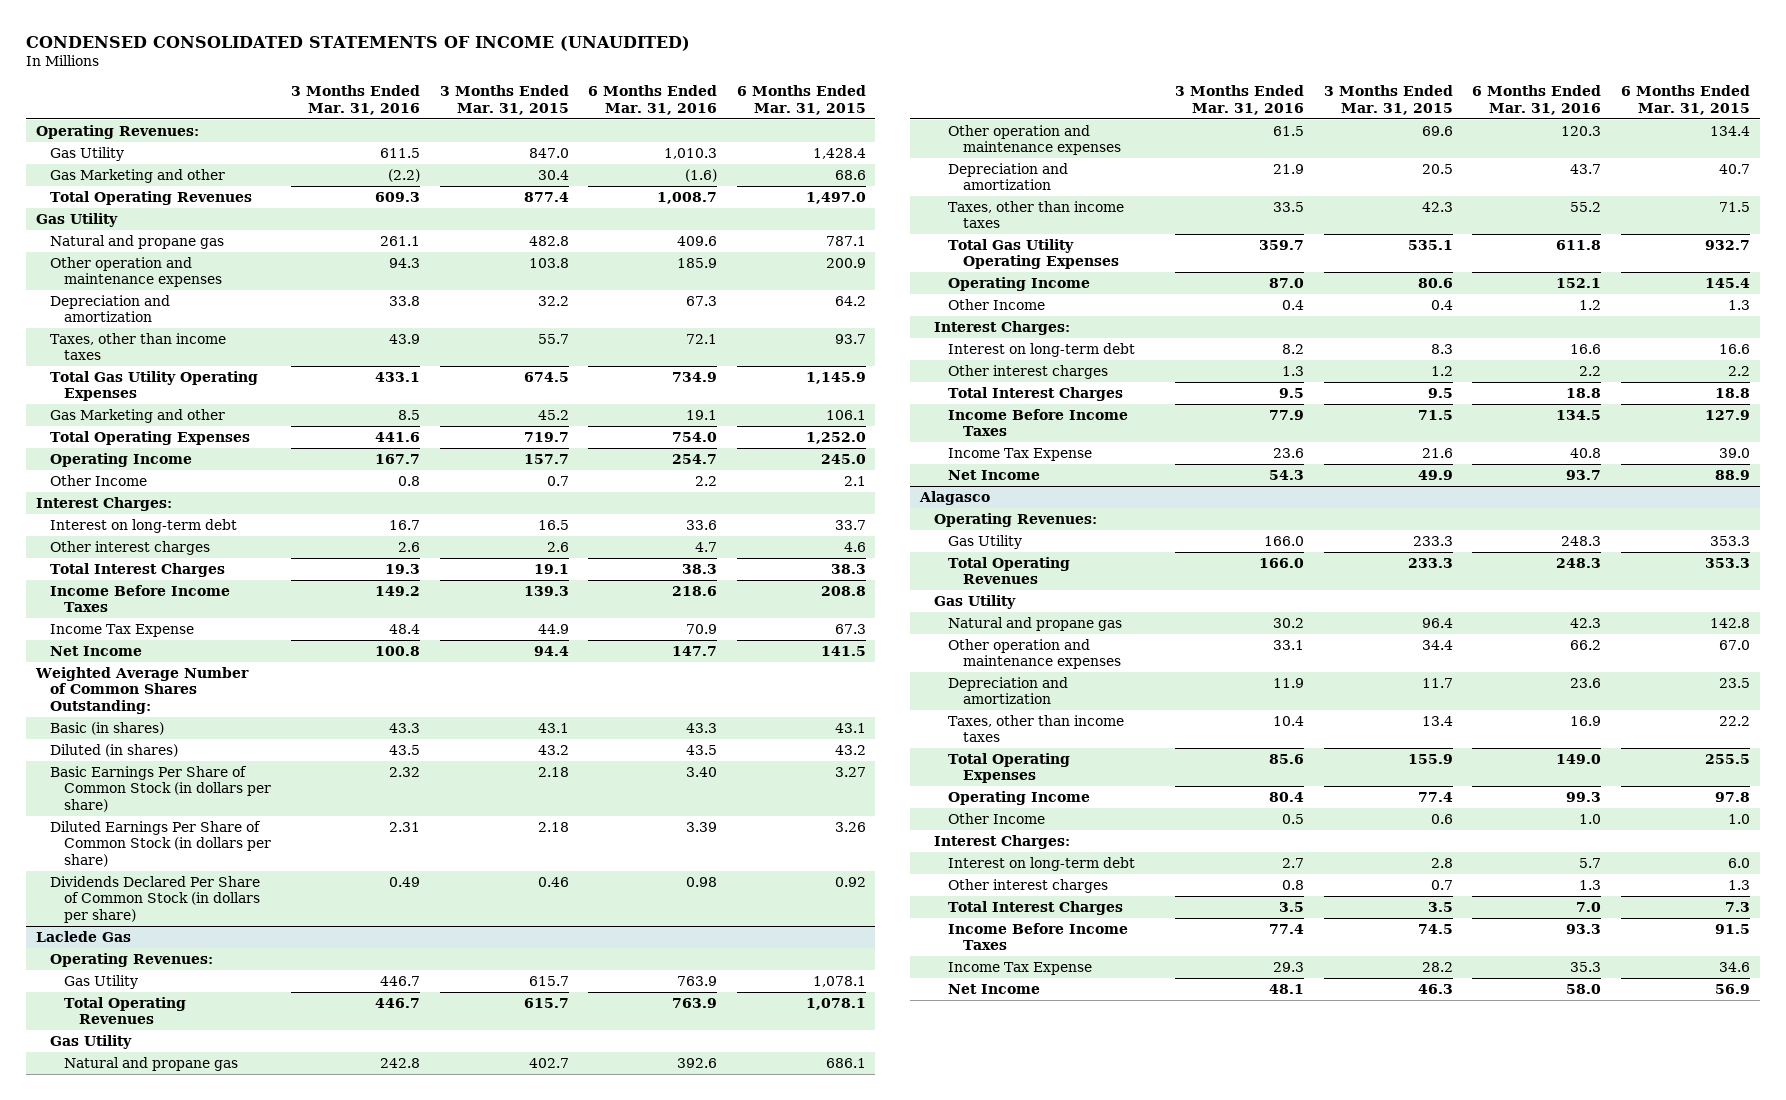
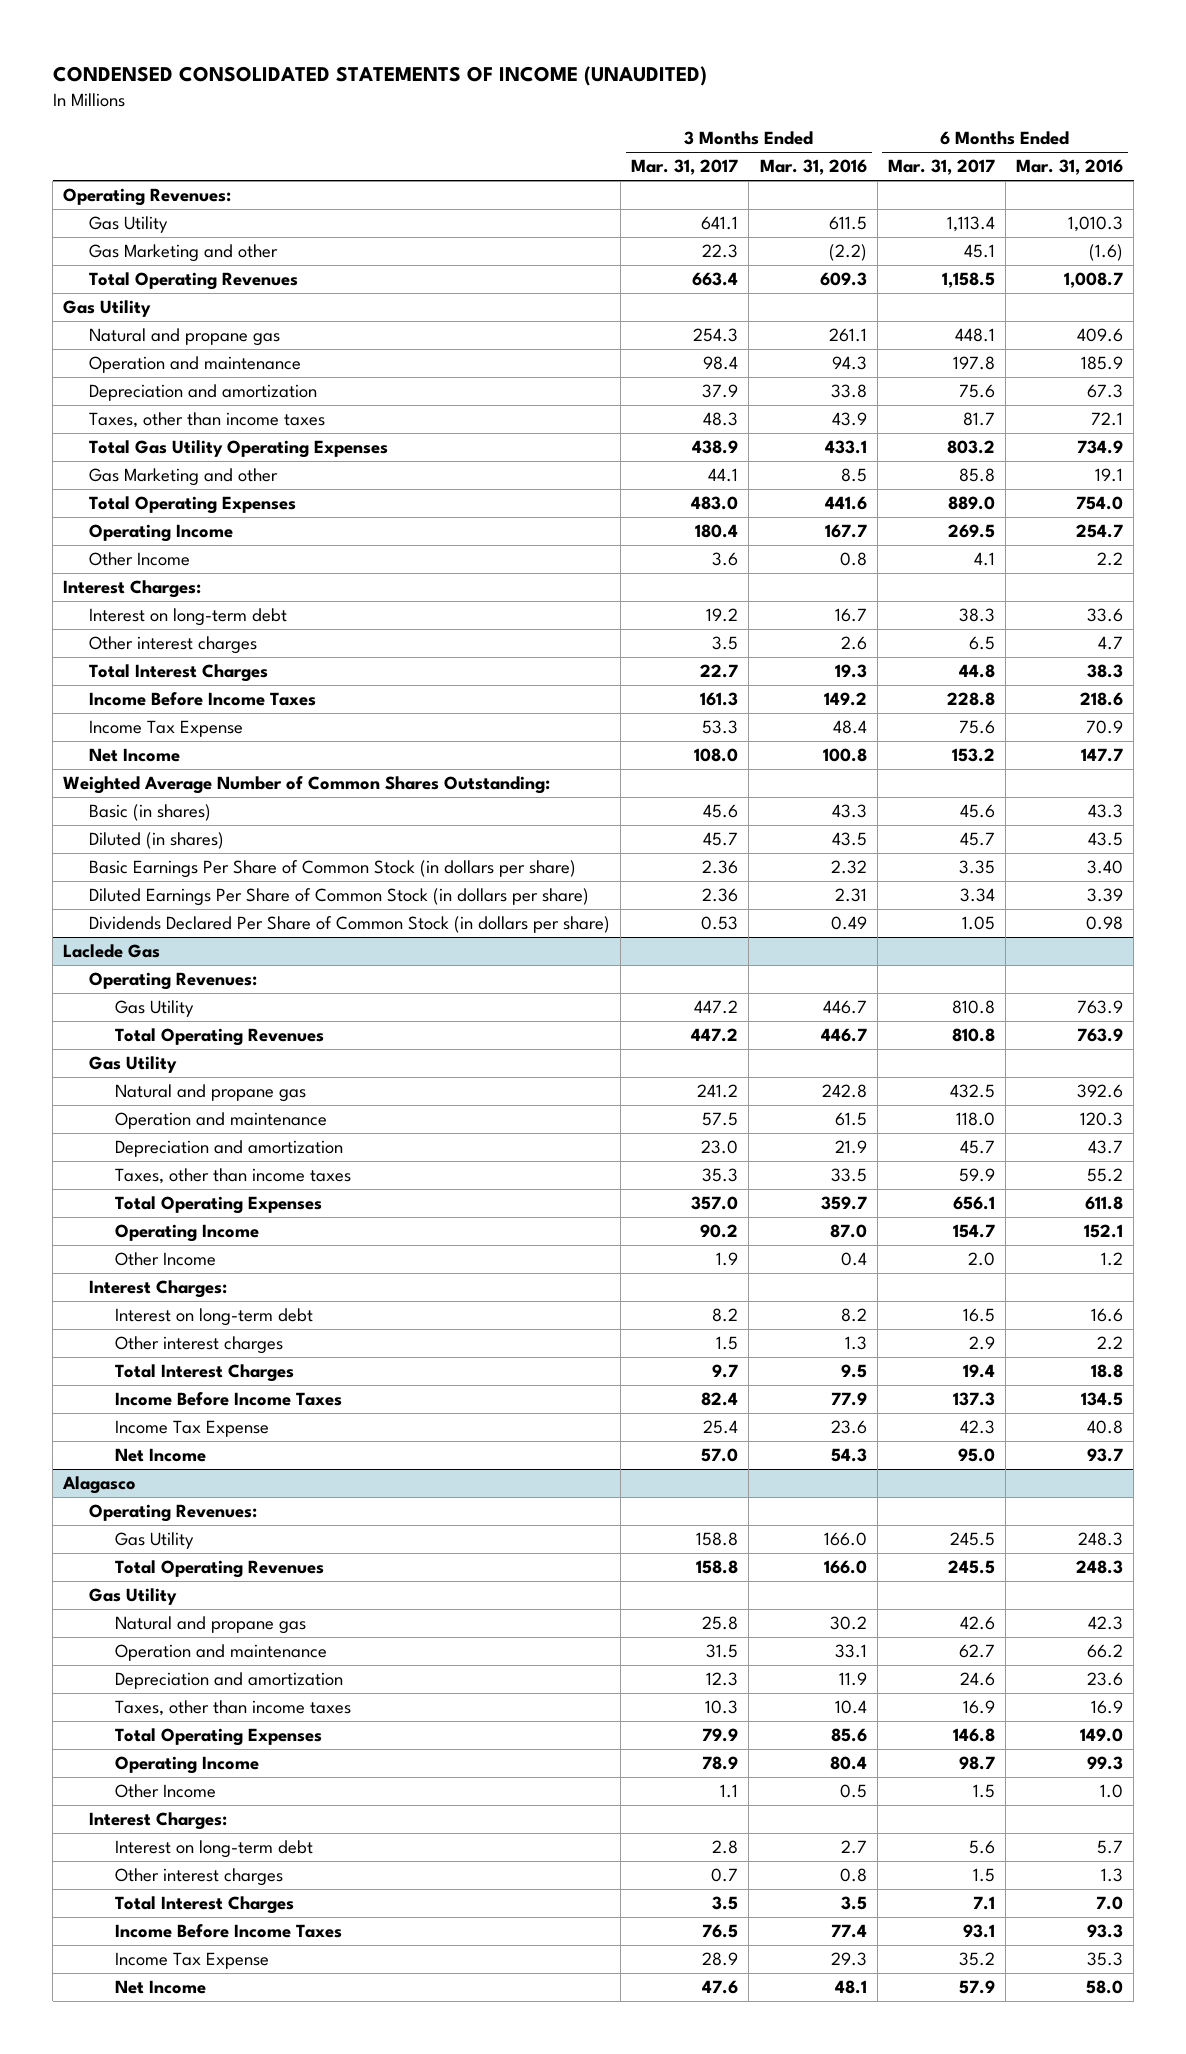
- | 3 Months Ended Mar. 31, 2016 | 3 Months Ended Mar. 31, 2015 | 6 Months Ended Mar. 31, 2016 | 6 Months Ended Mar. 31, 2015
+ | 3 Months Ended Mar. 31, 2017 | 3 Months Ended Mar. 31, 2016 | 6 Months Ended Mar. 31, 2017 | 6 Months Ended Mar. 31, 2016
- Other operation and maintenance expenses | 94.3 | 103.8 | 185.9 | 200.9
+ Operation and maintenance | 98.4 | 94.3 | 197.8 | 185.9
@ Laclede Gas
- Other operation and maintenance expenses | 61.5 | 69.6 | 120.3 | 134.4
+ Operation and maintenance | 57.5 | 61.5 | 118.0 | 120.3
- Total Gas Utility Operating Expenses | 359.7 | 535.1 | 611.8 | 932.7
+ Total Operating Expenses | 357.0 | 359.7 | 656.1 | 611.8
@ Alagasco
- Other operation and maintenance expenses | 33.1 | 34.4 | 66.2 | 67.0
+ Operation and maintenance | 31.5 | 33.1 | 62.7 | 66.2

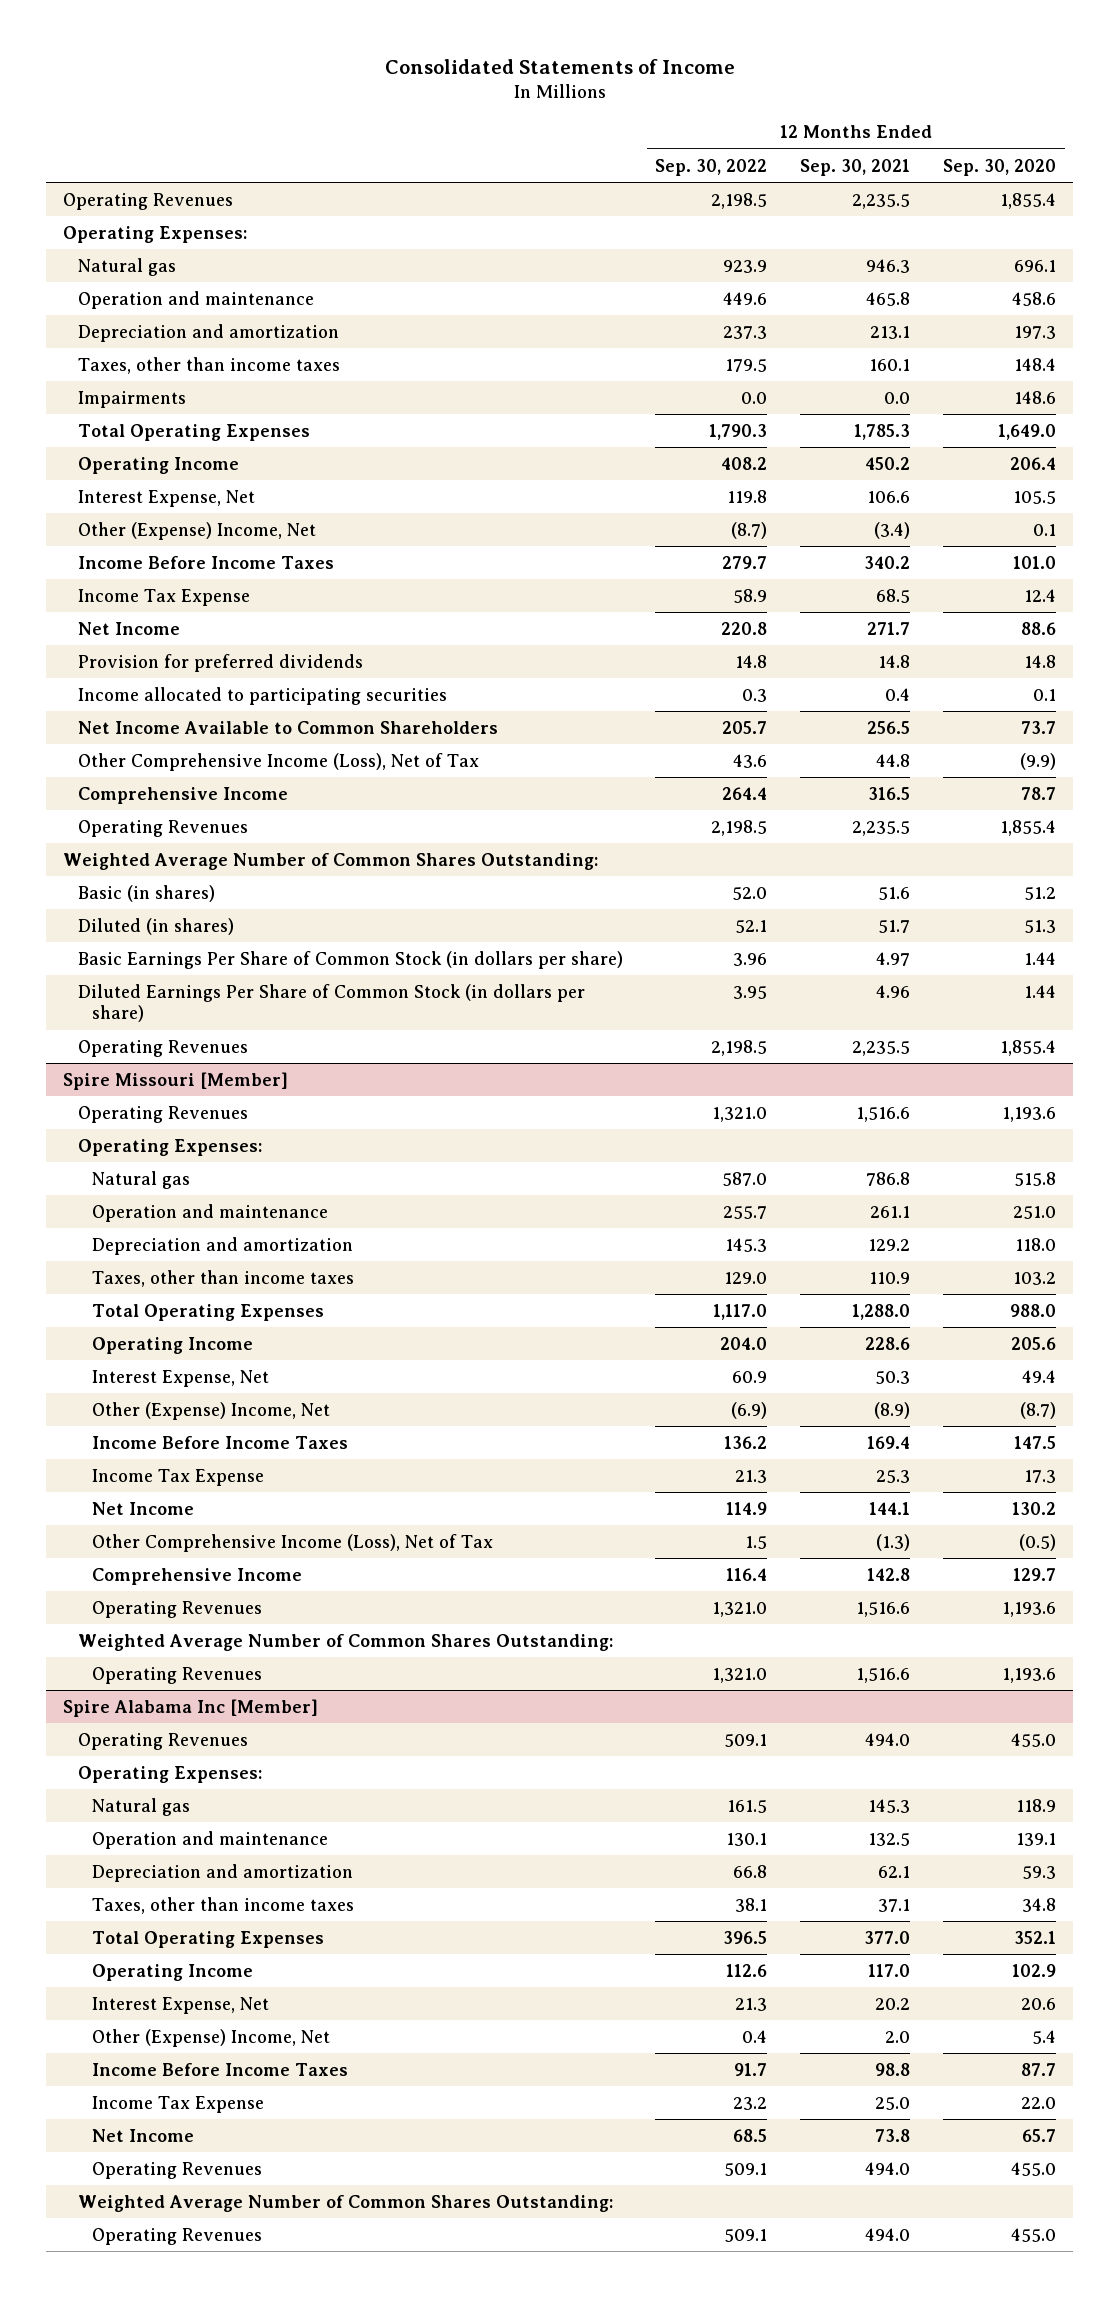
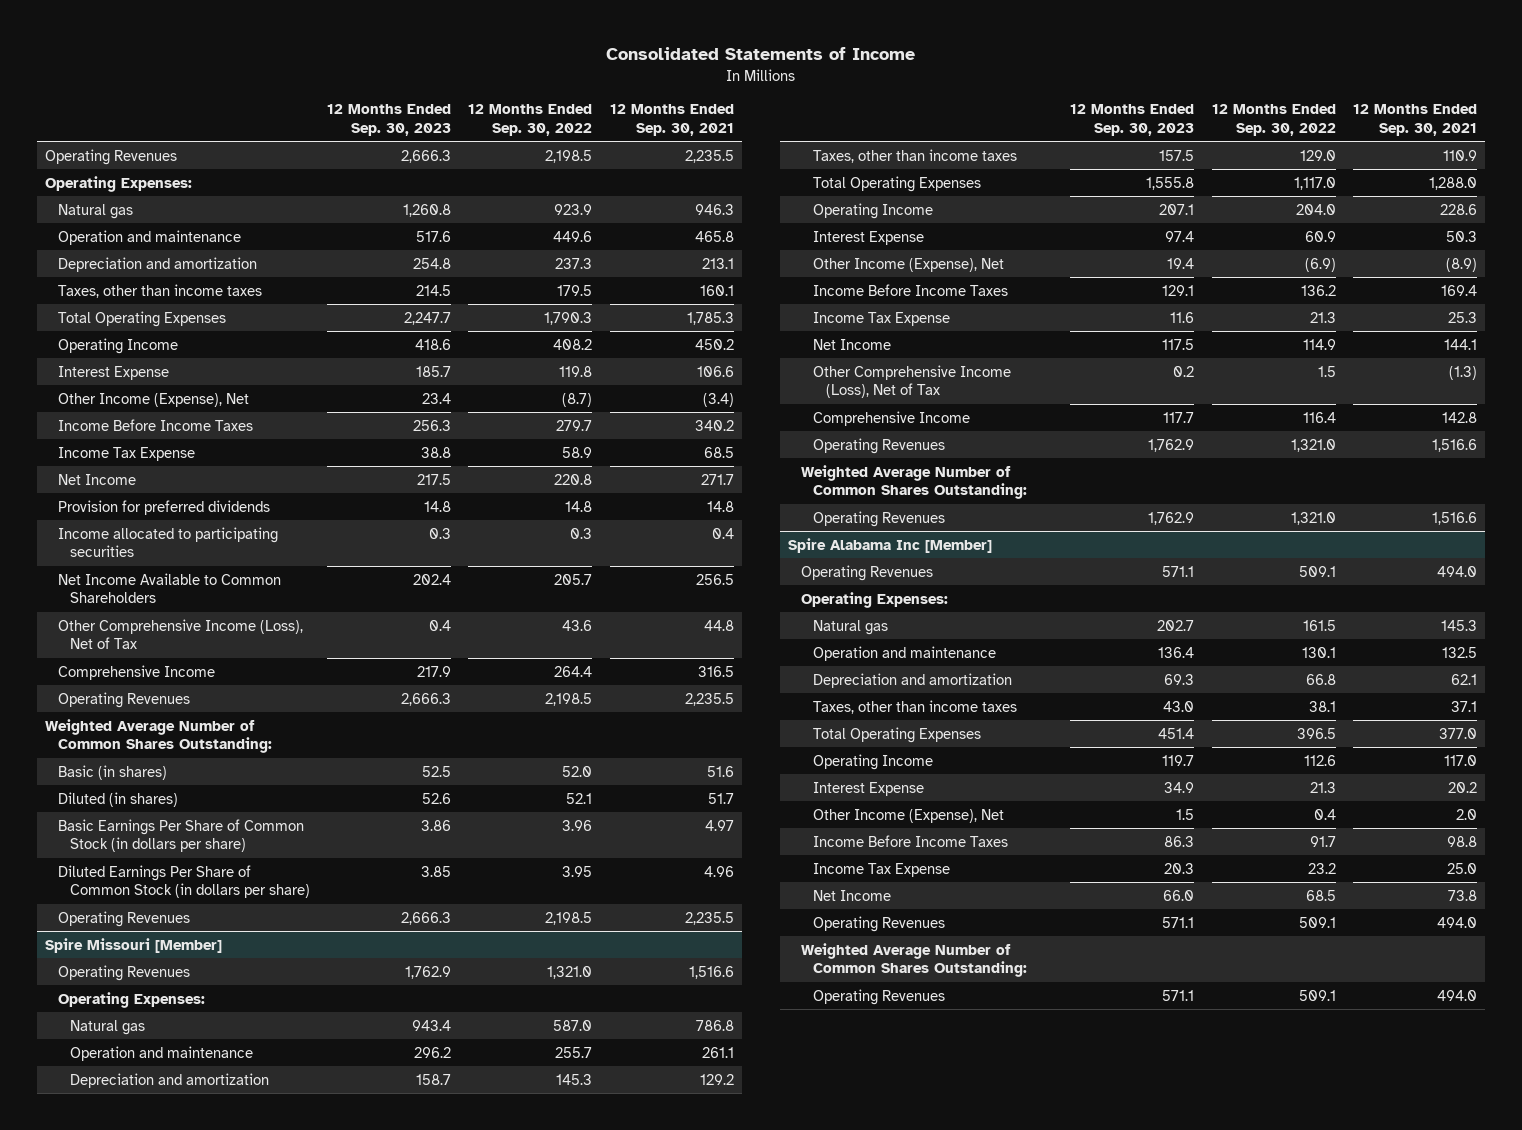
- | 12 Months Ended Sep. 30, 2022 | 12 Months Ended Sep. 30, 2021 | 12 Months Ended Sep. 30, 2020
+ | 12 Months Ended Sep. 30, 2023 | 12 Months Ended Sep. 30, 2022 | 12 Months Ended Sep. 30, 2021
- Impairments | 0.0 | 0.0 | 148.6
- Interest Expense, Net | 119.8 | 106.6 | 105.5
- Other (Expense) Income, Net | (8.7) | (3.4) | 0.1
+ Interest Expense | 185.7 | 119.8 | 106.6
+ Other Income (Expense), Net | 23.4 | (8.7) | (3.4)
@ Spire Missouri [Member]
- Interest Expense, Net | 60.9 | 50.3 | 49.4
- Other (Expense) Income, Net | (6.9) | (8.9) | (8.7)
+ Interest Expense | 97.4 | 60.9 | 50.3
+ Other Income (Expense), Net | 19.4 | (6.9) | (8.9)
@ Spire Alabama Inc [Member]
- Interest Expense, Net | 21.3 | 20.2 | 20.6
- Other (Expense) Income, Net | 0.4 | 2.0 | 5.4
+ Interest Expense | 34.9 | 21.3 | 20.2
+ Other Income (Expense), Net | 1.5 | 0.4 | 2.0

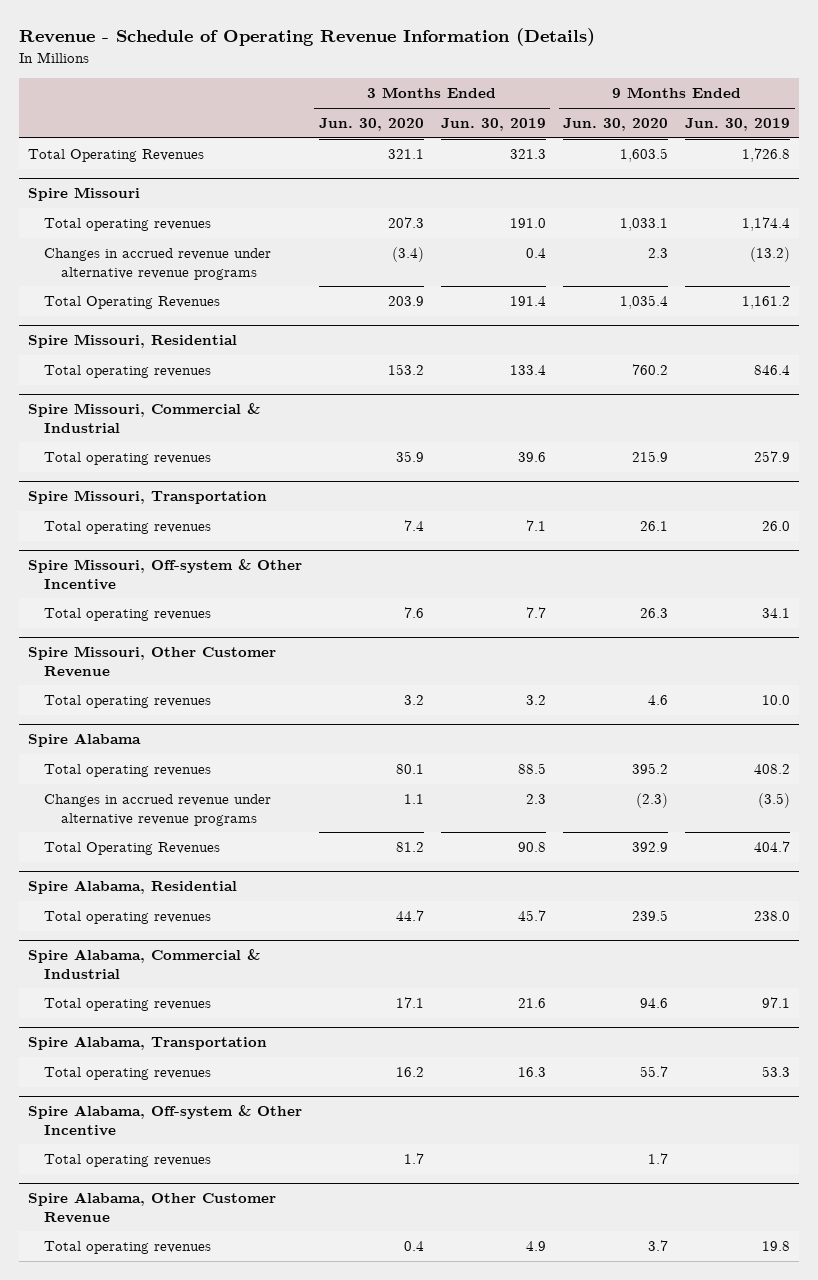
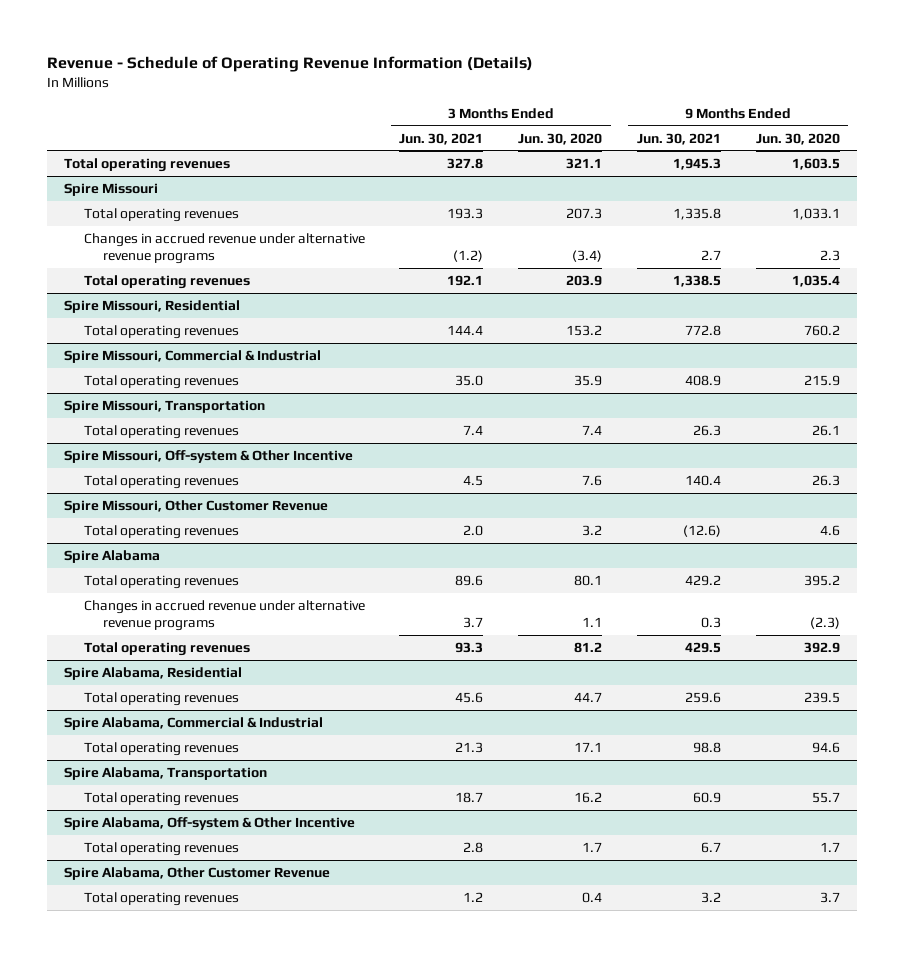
- | 3 Months Ended Jun. 30, 2020 | 3 Months Ended Jun. 30, 2019 | 9 Months Ended Jun. 30, 2020 | 9 Months Ended Jun. 30, 2019
+ | 3 Months Ended Jun. 30, 2021 | 3 Months Ended Jun. 30, 2020 | 9 Months Ended Jun. 30, 2021 | 9 Months Ended Jun. 30, 2020
- Total Operating Revenues | 321.1 | 321.3 | 1,603.5 | 1,726.8
+ Total operating revenues | 327.8 | 321.1 | 1,945.3 | 1,603.5
@ Spire Missouri
- Total Operating Revenues | 203.9 | 191.4 | 1,035.4 | 1,161.2
+ Total operating revenues | 192.1 | 203.9 | 1,338.5 | 1,035.4
@ Spire Alabama
- Total Operating Revenues | 81.2 | 90.8 | 392.9 | 404.7
+ Total operating revenues | 93.3 | 81.2 | 429.5 | 392.9

